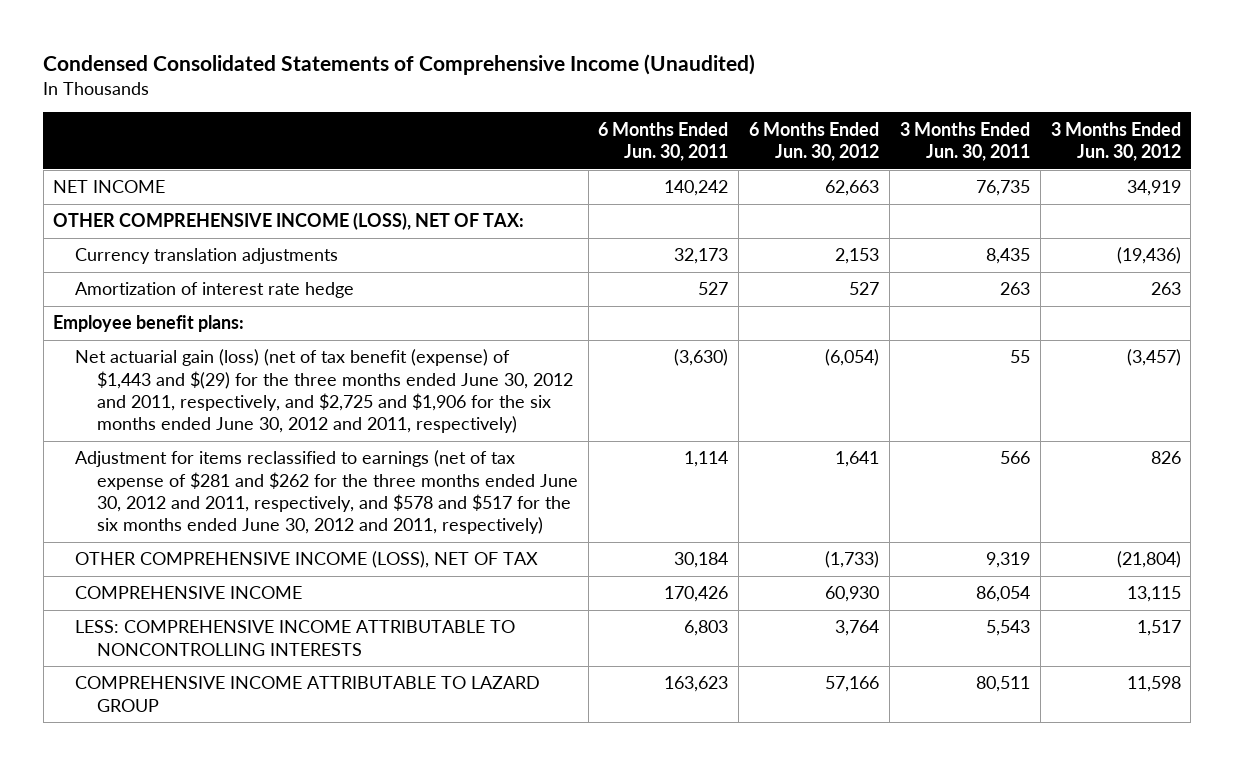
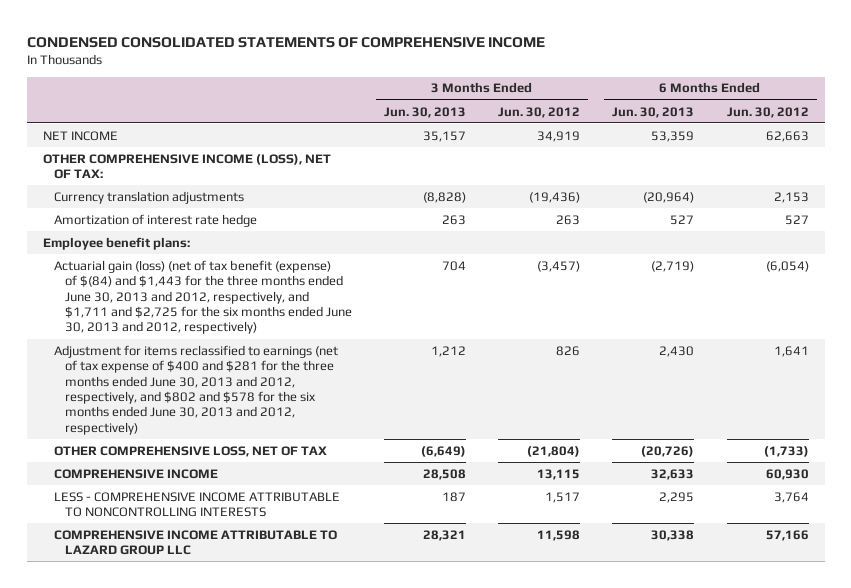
- Condensed Consolidated Statements of Comprehensive Income (Unaudited)
+ CONDENSED CONSOLIDATED STATEMENTS OF COMPREHENSIVE INCOME
- | 6 Months Ended Jun. 30, 2011 | 6 Months Ended Jun. 30, 2012 | 3 Months Ended Jun. 30, 2011 | 3 Months Ended Jun. 30, 2012
+ | 3 Months Ended Jun. 30, 2013 | 3 Months Ended Jun. 30, 2012 | 6 Months Ended Jun. 30, 2013 | 6 Months Ended Jun. 30, 2012
- Net actuarial gain (loss) (net of tax benefit (expense) of $1,443 and $(29) for the three months ended June 30, 2012 and 2011, respectively, and $2,725 and $1,906 for the six months ended June 30, 2012 and 2011, respectively) | (3,630) | (6,054) | 55 | (3,457)
- Adjustment for items reclassified to earnings (net of tax expense of $281 and $262 for the three months ended June 30, 2012 and 2011, respectively, and $578 and $517 for the six months ended June 30, 2012 and 2011, respectively) | 1,114 | 1,641 | 566 | 826
- OTHER COMPREHENSIVE INCOME (LOSS), NET OF TAX | 30,184 | (1,733) | 9,319 | (21,804)
+ Actuarial gain (loss) (net of tax benefit (expense) of $(84) and $1,443 for the three months ended June 30, 2013 and 2012, respectively, and $1,711 and $2,725 for the six months ended June 30, 2013 and 2012, respectively) | 704 | (3,457) | (2,719) | (6,054)
+ Adjustment for items reclassified to earnings (net of tax expense of $400 and $281 for the three months ended June 30, 2013 and 2012, respectively, and $802 and $578 for the six months ended June 30, 2013 and 2012, respectively) | 1,212 | 826 | 2,430 | 1,641
+ OTHER COMPREHENSIVE LOSS, NET OF TAX | (6,649) | (21,804) | (20,726) | (1,733)
- LESS: COMPREHENSIVE INCOME ATTRIBUTABLE TO NONCONTROLLING INTERESTS | 6,803 | 3,764 | 5,543 | 1,517
- COMPREHENSIVE INCOME ATTRIBUTABLE TO LAZARD GROUP | 163,623 | 57,166 | 80,511 | 11,598
+ LESS - COMPREHENSIVE INCOME ATTRIBUTABLE TO NONCONTROLLING INTERESTS | 187 | 1,517 | 2,295 | 3,764
+ COMPREHENSIVE INCOME ATTRIBUTABLE TO LAZARD GROUP LLC | 28,321 | 11,598 | 30,338 | 57,166

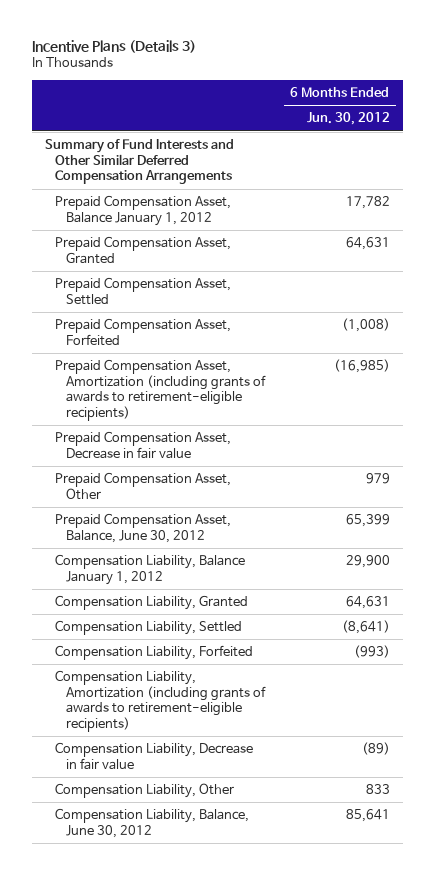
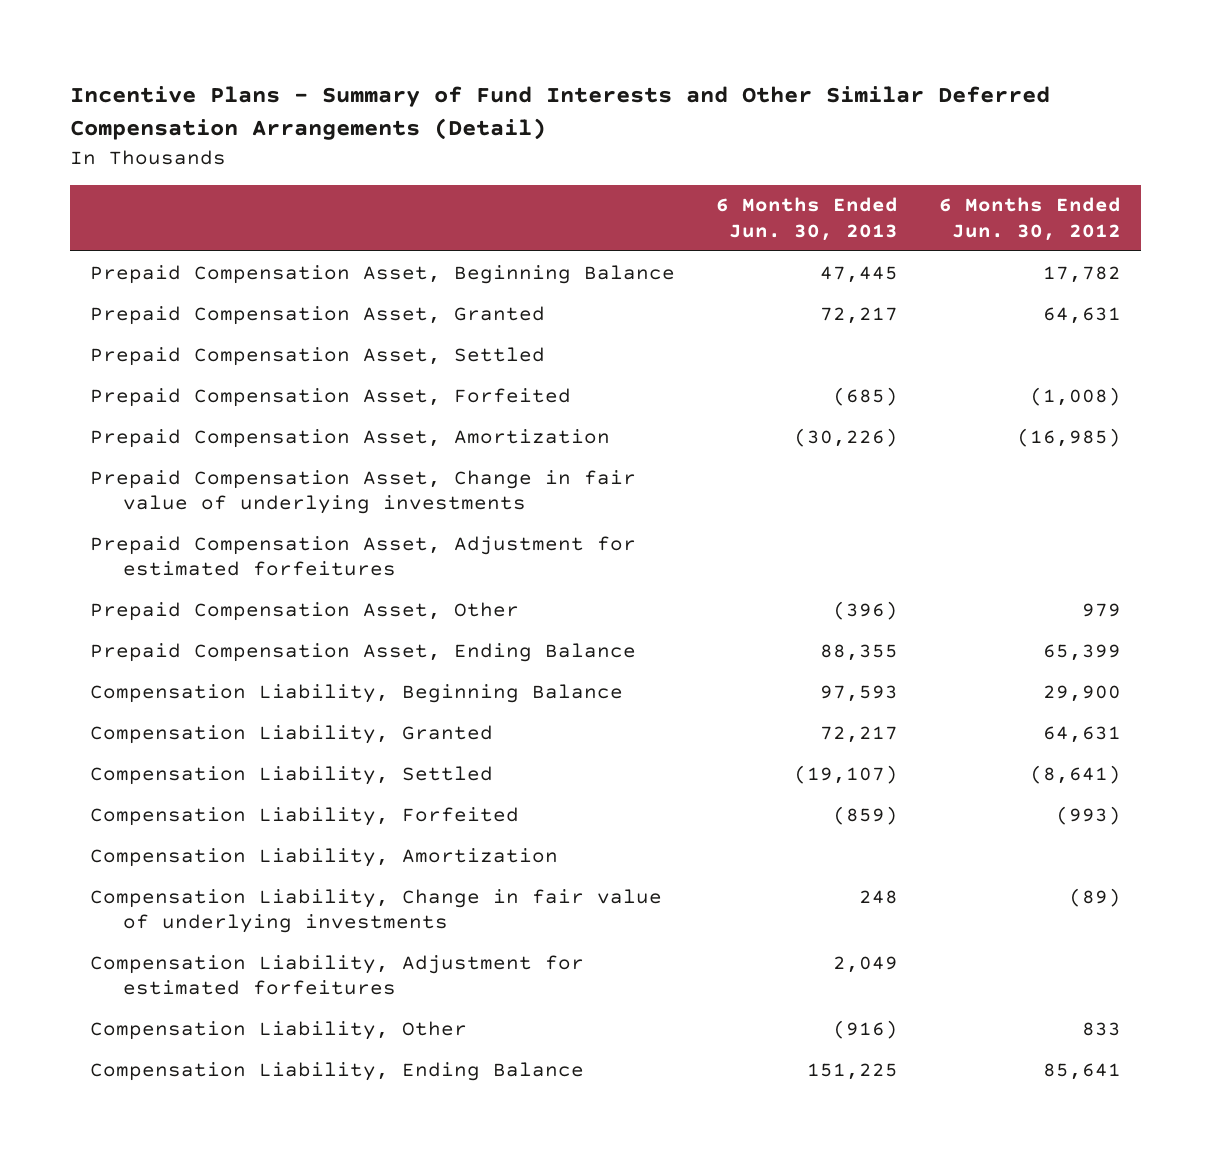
- Incentive Plans (Details 3)
+ Incentive Plans - Summary of Fund Interests and Other Similar Deferred Compensation Arrangements (Detail)
- | 6 Months Ended Jun. 30, 2012
+ | 6 Months Ended Jun. 30, 2013 | 6 Months Ended Jun. 30, 2012
- Summary of Fund Interests and Other Similar Deferred Compensation Arrangements
- Prepaid Compensation Asset, Balance January 1, 2012 | 17,782
+ Prepaid Compensation Asset, Beginning Balance | 47,445 | 17,782
- Prepaid Compensation Asset, Amortization (including grants of awards to retirement-eligible recipients) | (16,985)
- Prepaid Compensation Asset, Decrease in fair value
+ Prepaid Compensation Asset, Amortization | (30,226) | (16,985)
+ Prepaid Compensation Asset, Change in fair value of underlying investments
+ Prepaid Compensation Asset, Adjustment for estimated forfeitures
- Prepaid Compensation Asset, Balance, June 30, 2012 | 65,399
- Compensation Liability, Balance January 1, 2012 | 29,900
+ Prepaid Compensation Asset, Ending Balance | 88,355 | 65,399
+ Compensation Liability, Beginning Balance | 97,593 | 29,900
- Compensation Liability, Amortization (including grants of awards to retirement-eligible recipients)
- Compensation Liability, Decrease in fair value | (89)
+ Compensation Liability, Amortization
+ Compensation Liability, Change in fair value of underlying investments | 248 | (89)
+ Compensation Liability, Adjustment for estimated forfeitures | 2,049 |
- Compensation Liability, Balance, June 30, 2012 | 85,641
+ Compensation Liability, Ending Balance | 151,225 | 85,641

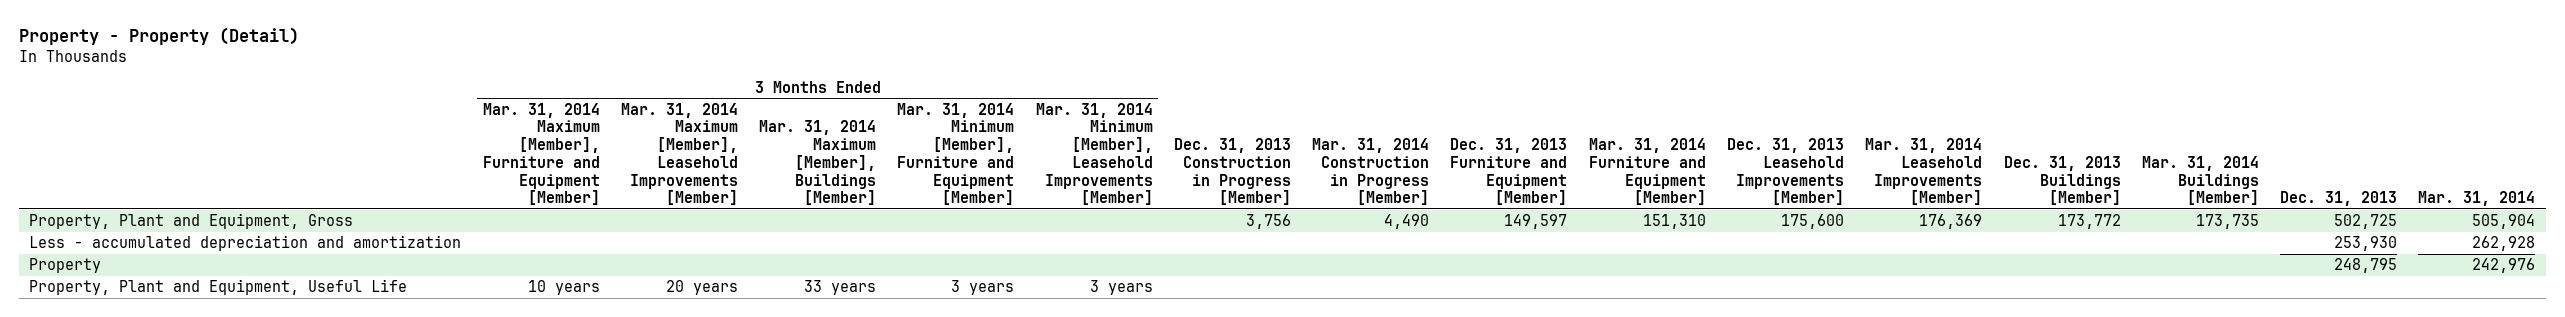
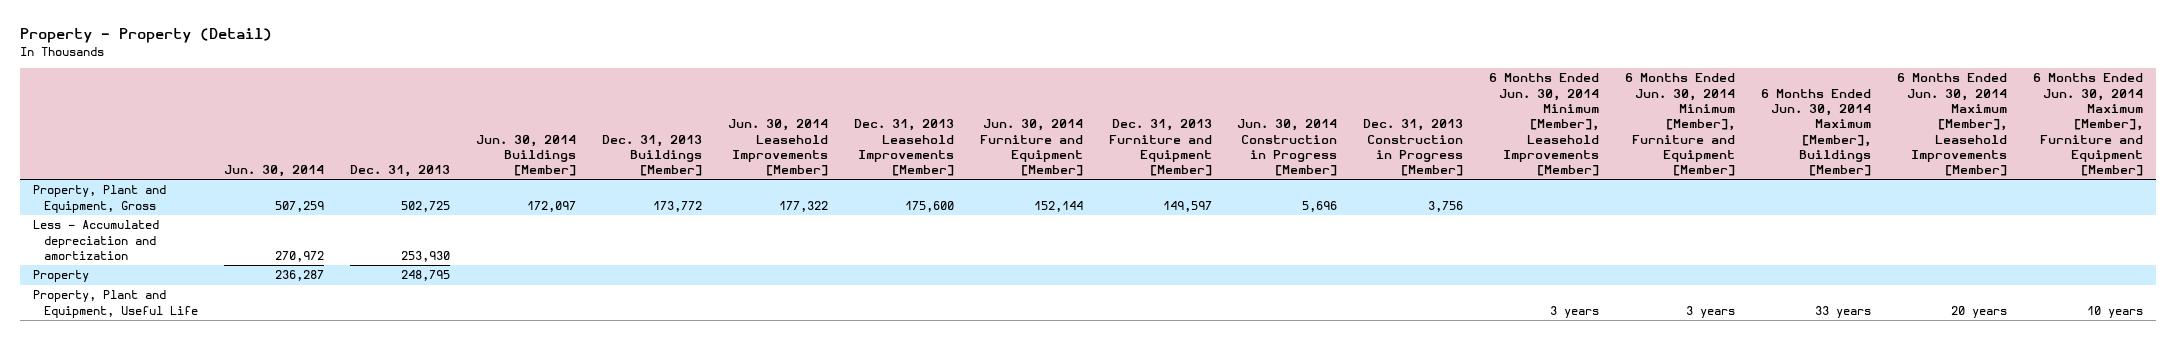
- | 3 Months Ended Mar. 31, 2014 Maximum [Member], Furniture and Equipment [Member] | 3 Months Ended Mar. 31, 2014 Maximum [Member], Leasehold Improvements [Member] | 3 Months Ended Mar. 31, 2014 Maximum [Member], Buildings [Member] | 3 Months Ended Mar. 31, 2014 Minimum [Member], Furniture and Equipment [Member] | 3 Months Ended Mar. 31, 2014 Minimum [Member], Leasehold Improvements [Member] | Dec. 31, 2013 Construction in Progress [Member] | Mar. 31, 2014 Construction in Progress [Member] | Dec. 31, 2013 Furniture and Equipment [Member] | Mar. 31, 2014 Furniture and Equipment [Member] | Dec. 31, 2013 Leasehold Improvements [Member] | Mar. 31, 2014 Leasehold Improvements [Member] | Dec. 31, 2013 Buildings [Member] | Mar. 31, 2014 Buildings [Member] | Dec. 31, 2013 | Mar. 31, 2014
+ | Jun. 30, 2014 | Dec. 31, 2013 | Jun. 30, 2014 Buildings [Member] | Dec. 31, 2013 Buildings [Member] | Jun. 30, 2014 Leasehold Improvements [Member] | Dec. 31, 2013 Leasehold Improvements [Member] | Jun. 30, 2014 Furniture and Equipment [Member] | Dec. 31, 2013 Furniture and Equipment [Member] | Jun. 30, 2014 Construction in Progress [Member] | Dec. 31, 2013 Construction in Progress [Member] | 6 Months Ended Jun. 30, 2014 Minimum [Member], Leasehold Improvements [Member] | 6 Months Ended Jun. 30, 2014 Minimum [Member], Furniture and Equipment [Member] | 6 Months Ended Jun. 30, 2014 Maximum [Member], Buildings [Member] | 6 Months Ended Jun. 30, 2014 Maximum [Member], Leasehold Improvements [Member] | 6 Months Ended Jun. 30, 2014 Maximum [Member], Furniture and Equipment [Member]
- Less - accumulated depreciation and amortization | | | | | | | | | | | | | | 253,930 | 262,928
+ Less - Accumulated depreciation and amortization | 270,972 | 253,930 | | | | | | | | | | | | |

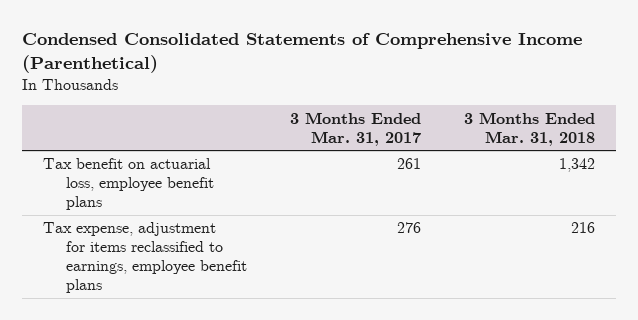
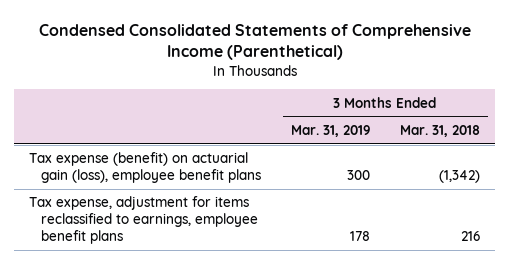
- | 3 Months Ended Mar. 31, 2017 | 3 Months Ended Mar. 31, 2018
+ | 3 Months Ended Mar. 31, 2019 | 3 Months Ended Mar. 31, 2018
- Tax benefit on actuarial loss, employee benefit plans | 261 | 1,342
+ Tax expense (benefit) on actuarial gain (loss), employee benefit plans | 300 | (1,342)

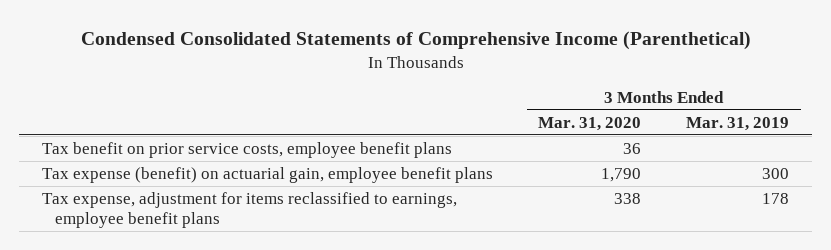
- | 3 Months Ended Mar. 31, 2019 | 3 Months Ended Mar. 31, 2018
+ | 3 Months Ended Mar. 31, 2020 | 3 Months Ended Mar. 31, 2019
- Tax expense (benefit) on actuarial gain (loss), employee benefit plans | 300 | (1,342)
+ Tax benefit on prior service costs, employee benefit plans | 36 |
+ Tax expense (benefit) on actuarial gain, employee benefit plans | 1,790 | 300

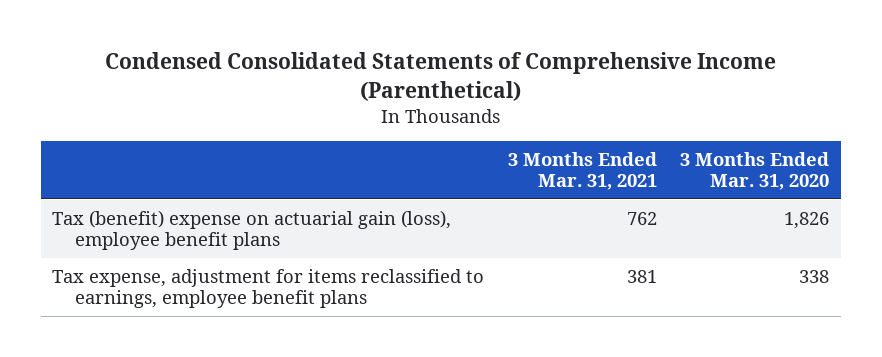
- | 3 Months Ended Mar. 31, 2020 | 3 Months Ended Mar. 31, 2019
+ | 3 Months Ended Mar. 31, 2021 | 3 Months Ended Mar. 31, 2020
- Tax benefit on prior service costs, employee benefit plans | 36 |
- Tax expense (benefit) on actuarial gain, employee benefit plans | 1,790 | 300
+ Tax (benefit) expense on actuarial gain (loss), employee benefit plans | 762 | 1,826

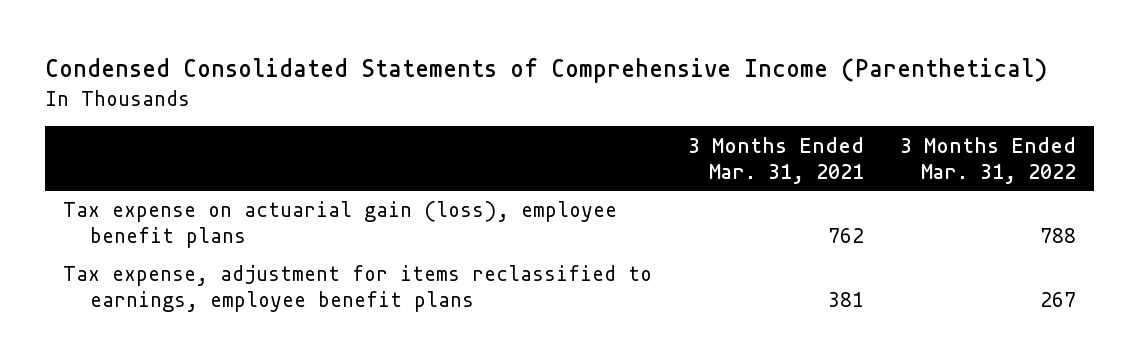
- | 3 Months Ended Mar. 31, 2021 | 3 Months Ended Mar. 31, 2020
+ | 3 Months Ended Mar. 31, 2021 | 3 Months Ended Mar. 31, 2022
- Tax (benefit) expense on actuarial gain (loss), employee benefit plans | 762 | 1,826
+ Tax expense on actuarial gain (loss), employee benefit plans | 762 | 788

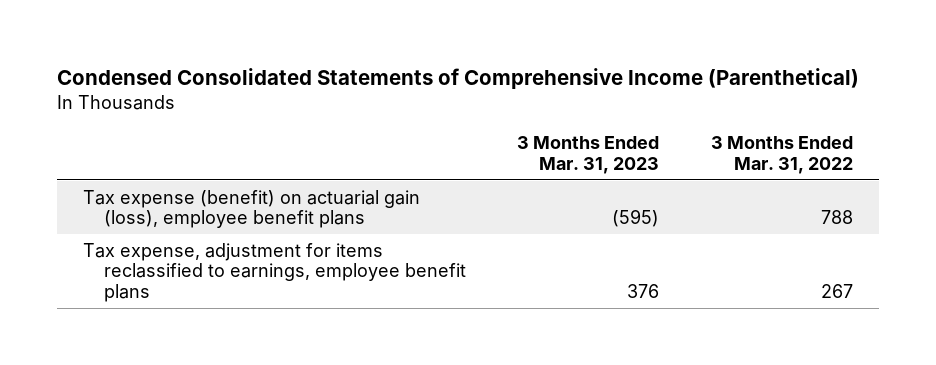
- | 3 Months Ended Mar. 31, 2021 | 3 Months Ended Mar. 31, 2022
+ | 3 Months Ended Mar. 31, 2023 | 3 Months Ended Mar. 31, 2022
- Tax expense on actuarial gain (loss), employee benefit plans | 762 | 788
+ Tax expense (benefit) on actuarial gain (loss), employee benefit plans | (595) | 788

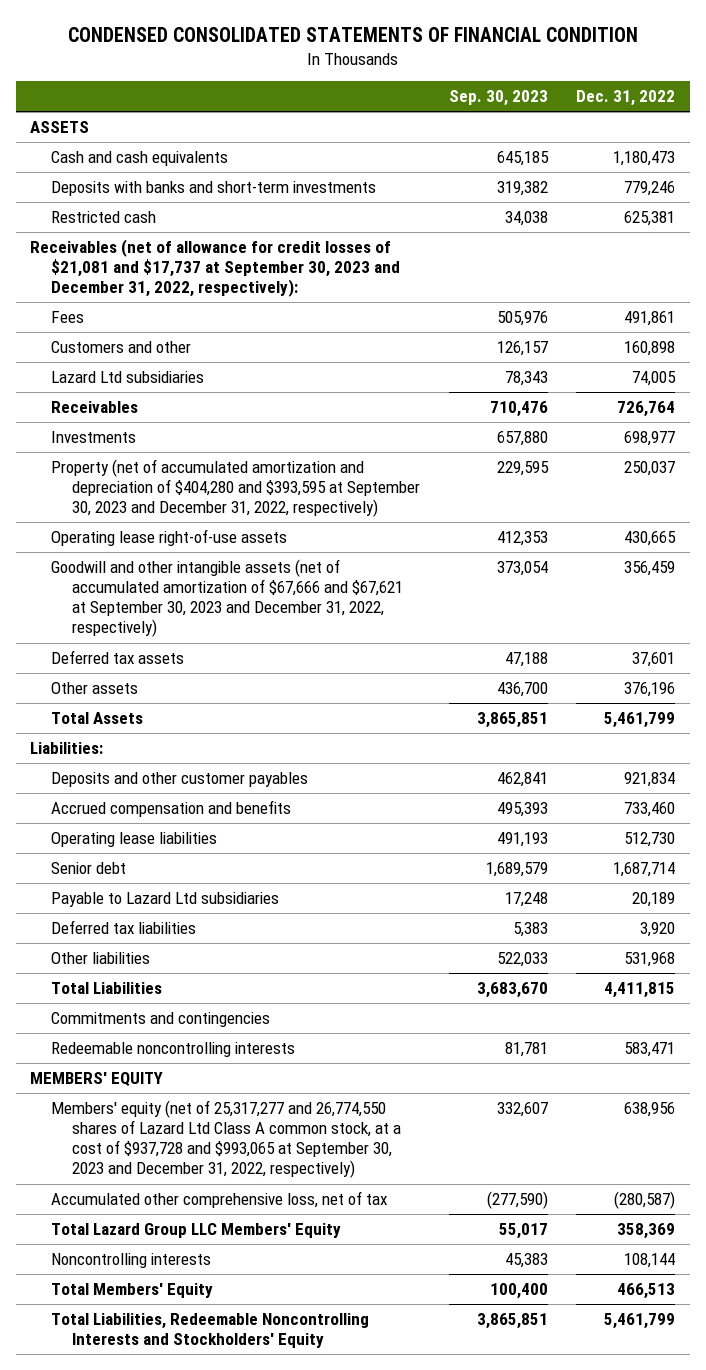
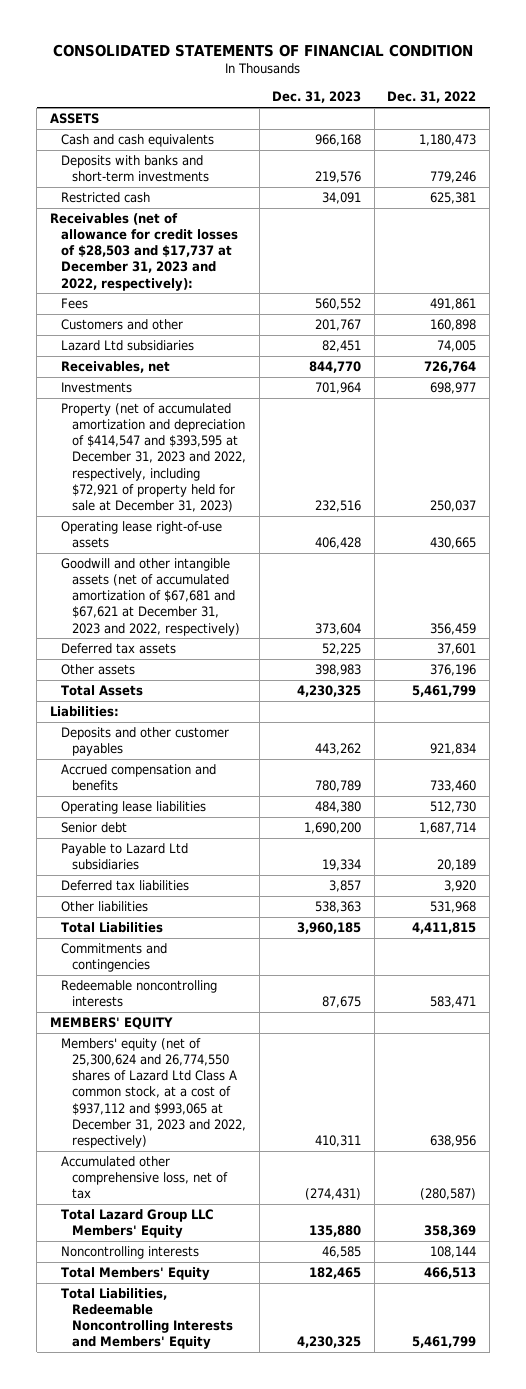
- CONDENSED CONSOLIDATED STATEMENTS OF FINANCIAL CONDITION
+ CONSOLIDATED STATEMENTS OF FINANCIAL CONDITION
- | Sep. 30, 2023 | Dec. 31, 2022
+ | Dec. 31, 2023 | Dec. 31, 2022
- Receivables (net of allowance for credit losses of $21,081 and $17,737 at September 30, 2023 and December 31, 2022, respectively):
+ Receivables (net of allowance for credit losses of $28,503 and $17,737 at December 31, 2023 and 2022, respectively):
- Receivables | 710,476 | 726,764
+ Receivables, net | 844,770 | 726,764
- Property (net of accumulated amortization and depreciation of $404,280 and $393,595 at September 30, 2023 and December 31, 2022, respectively) | 229,595 | 250,037
+ Property (net of accumulated amortization and depreciation of $414,547 and $393,595 at December 31, 2023 and 2022, respectively, including $72,921 of property held for sale at December 31, 2023) | 232,516 | 250,037
- Goodwill and other intangible assets (net of accumulated amortization of $67,666 and $67,621 at September 30, 2023 and December 31, 2022, respectively) | 373,054 | 356,459
+ Goodwill and other intangible assets (net of accumulated amortization of $67,681 and $67,621 at December 31, 2023 and 2022, respectively) | 373,604 | 356,459
- Members' equity (net of 25,317,277 and 26,774,550 shares of Lazard Ltd Class A common stock, at a cost of $937,728 and $993,065 at September 30, 2023 and December 31, 2022, respectively) | 332,607 | 638,956
+ Members' equity (net of 25,300,624 and 26,774,550 shares of Lazard Ltd Class A common stock, at a cost of $937,112 and $993,065 at December 31, 2023 and 2022, respectively) | 410,311 | 638,956
- Total Liabilities, Redeemable Noncontrolling Interests and Stockholders' Equity | 3,865,851 | 5,461,799
+ Total Liabilities, Redeemable Noncontrolling Interests and Members' Equity | 4,230,325 | 5,461,799

